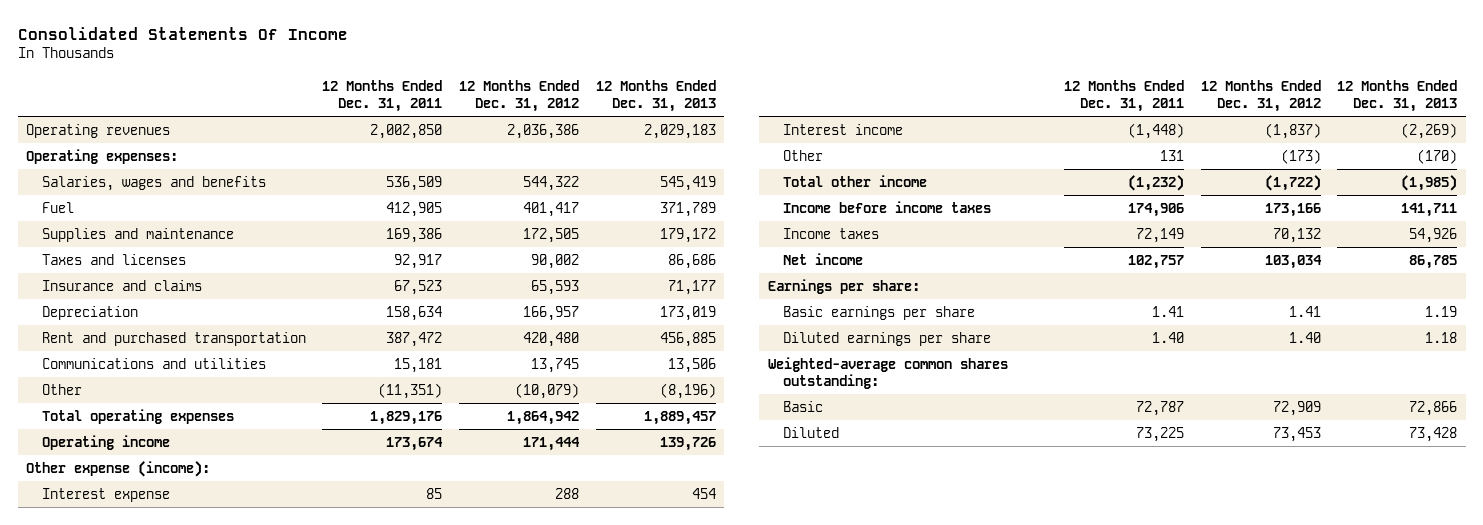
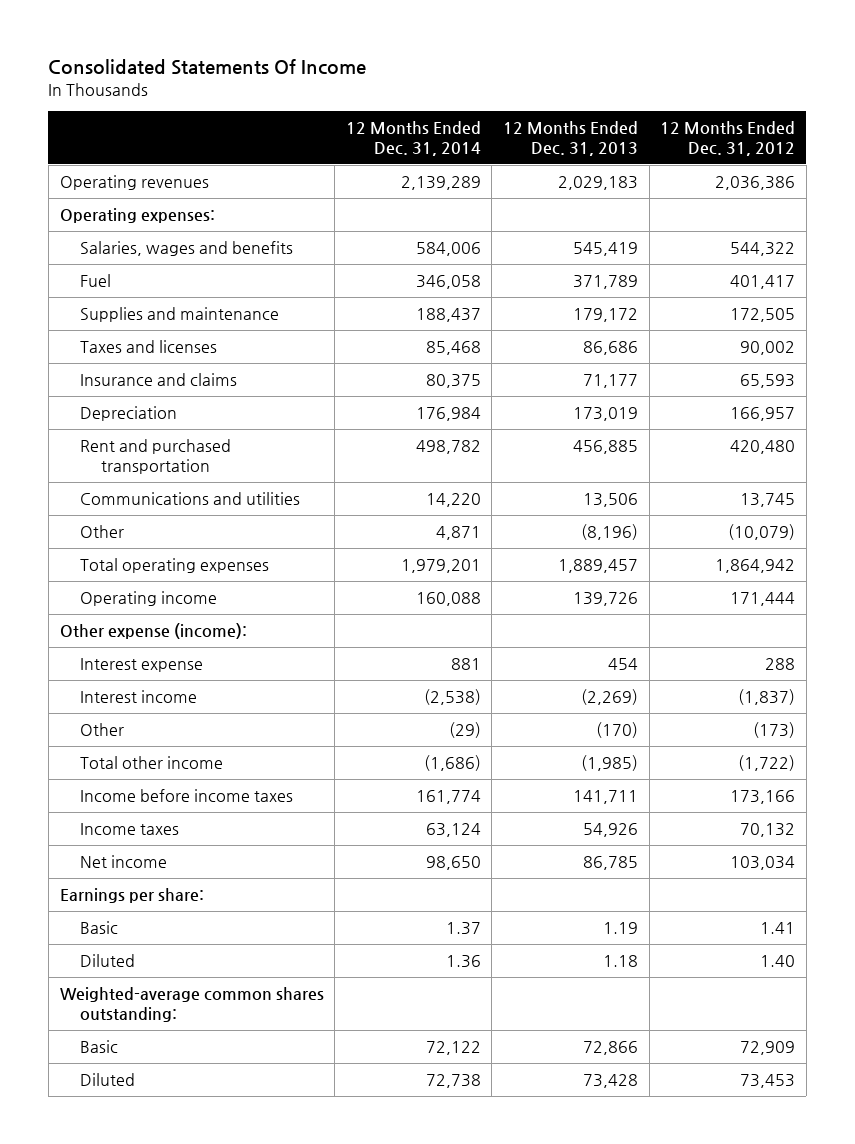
- | 12 Months Ended Dec. 31, 2011 | 12 Months Ended Dec. 31, 2012 | 12 Months Ended Dec. 31, 2013
+ | 12 Months Ended Dec. 31, 2014 | 12 Months Ended Dec. 31, 2013 | 12 Months Ended Dec. 31, 2012
- Basic earnings per share | 1.41 | 1.41 | 1.19
- Diluted earnings per share | 1.40 | 1.40 | 1.18
+ Basic | 1.37 | 1.19 | 1.41
+ Diluted | 1.36 | 1.18 | 1.40

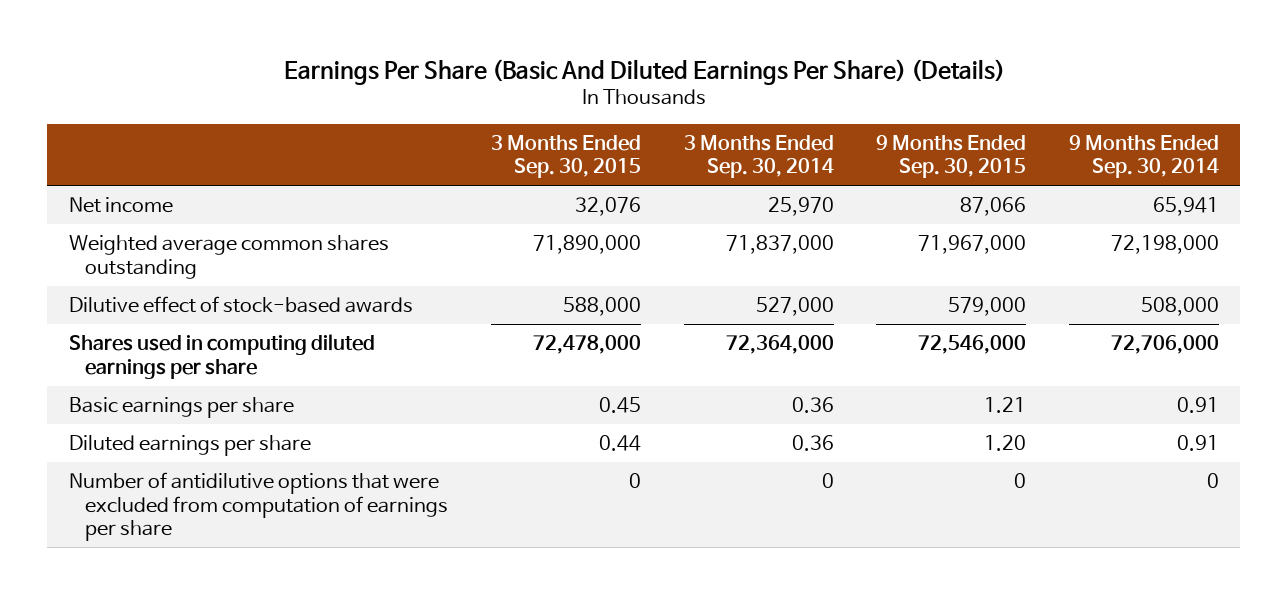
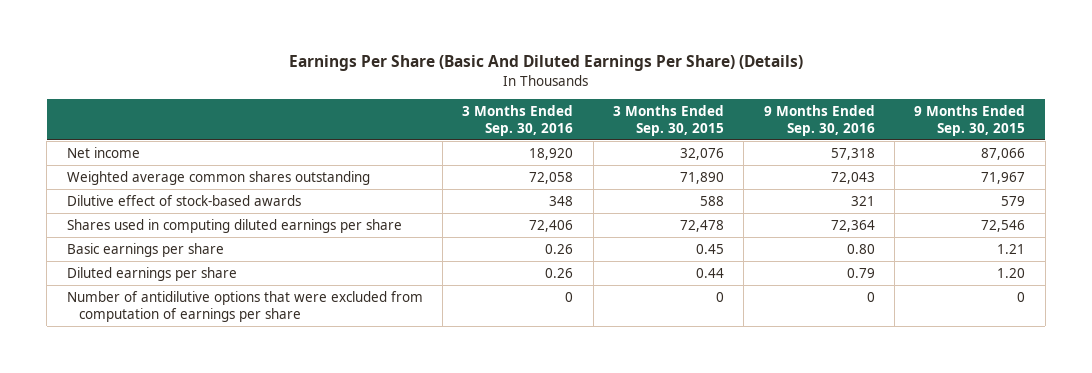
- | 3 Months Ended Sep. 30, 2015 | 3 Months Ended Sep. 30, 2014 | 9 Months Ended Sep. 30, 2015 | 9 Months Ended Sep. 30, 2014
+ | 3 Months Ended Sep. 30, 2016 | 3 Months Ended Sep. 30, 2015 | 9 Months Ended Sep. 30, 2016 | 9 Months Ended Sep. 30, 2015
- Weighted average common shares outstanding | 71,890,000 | 71,837,000 | 71,967,000 | 72,198,000
- Dilutive effect of stock-based awards | 588,000 | 527,000 | 579,000 | 508,000
- Shares used in computing diluted earnings per share | 72,478,000 | 72,364,000 | 72,546,000 | 72,706,000
+ Weighted average common shares outstanding | 72,058 | 71,890 | 72,043 | 71,967
+ Dilutive effect of stock-based awards | 348 | 588 | 321 | 579
+ Shares used in computing diluted earnings per share | 72,406 | 72,478 | 72,364 | 72,546

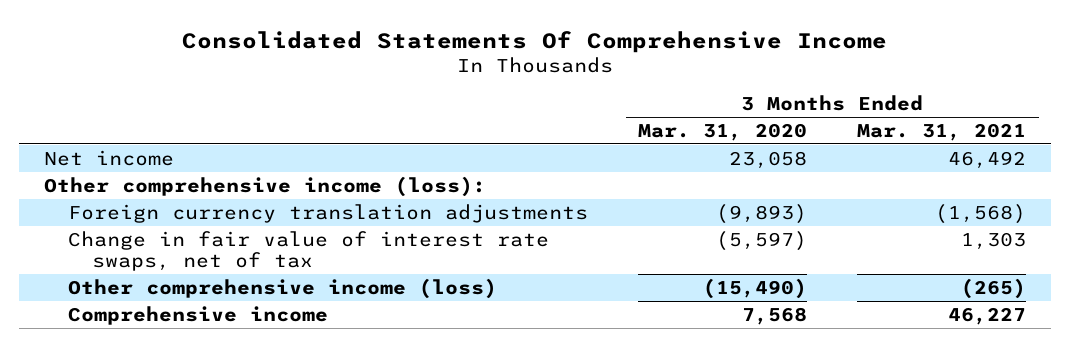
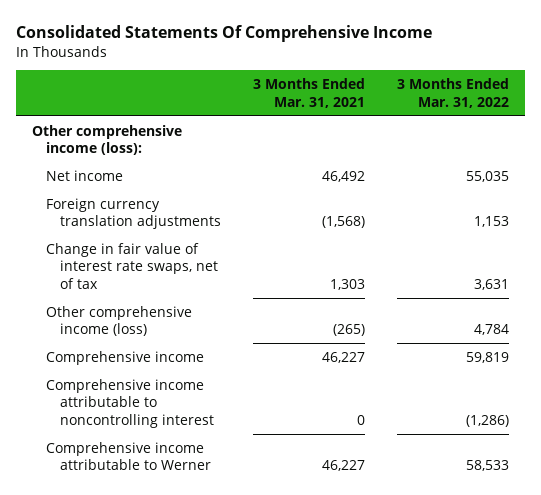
- | 3 Months Ended Mar. 31, 2020 | 3 Months Ended Mar. 31, 2021
+ | 3 Months Ended Mar. 31, 2021 | 3 Months Ended Mar. 31, 2022
moved down: Net income | 46,492 | 55,035
+ Comprehensive income attributable to noncontrolling interest | 0 | (1,286)
+ Comprehensive income attributable to Werner | 46,227 | 58,533

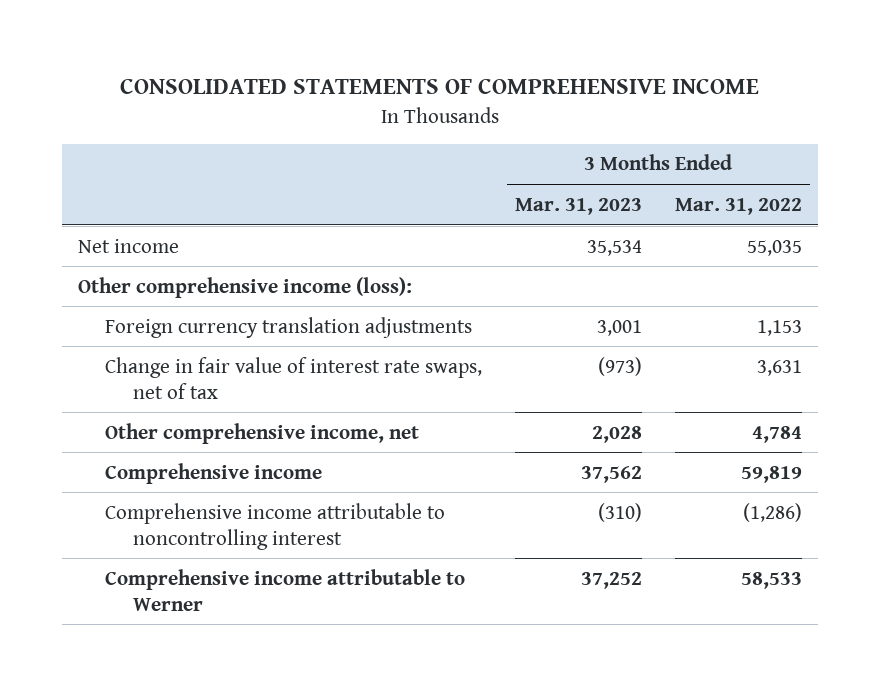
- Consolidated Statements Of Comprehensive Income
+ CONSOLIDATED STATEMENTS OF COMPREHENSIVE INCOME
- | 3 Months Ended Mar. 31, 2021 | 3 Months Ended Mar. 31, 2022
+ | 3 Months Ended Mar. 31, 2023 | 3 Months Ended Mar. 31, 2022
moved down: Other comprehensive income (loss):
- Other comprehensive income (loss) | (265) | 4,784
+ Other comprehensive income, net | 2,028 | 4,784

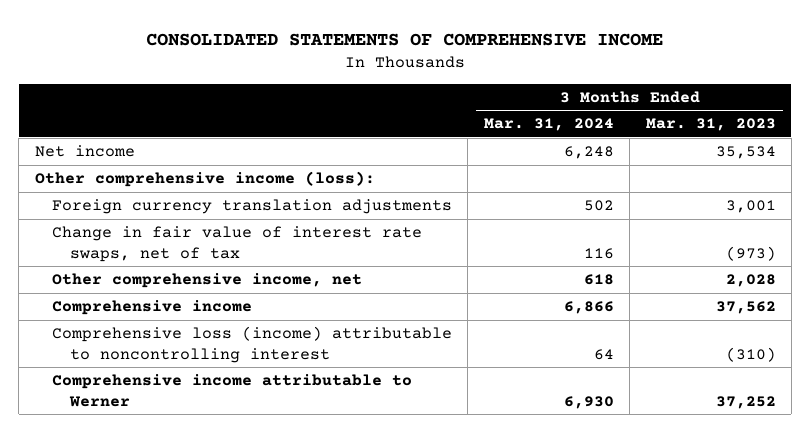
- | 3 Months Ended Mar. 31, 2023 | 3 Months Ended Mar. 31, 2022
+ | 3 Months Ended Mar. 31, 2024 | 3 Months Ended Mar. 31, 2023
- Comprehensive income attributable to noncontrolling interest | (310) | (1,286)
+ Comprehensive loss (income) attributable to noncontrolling interest | 64 | (310)

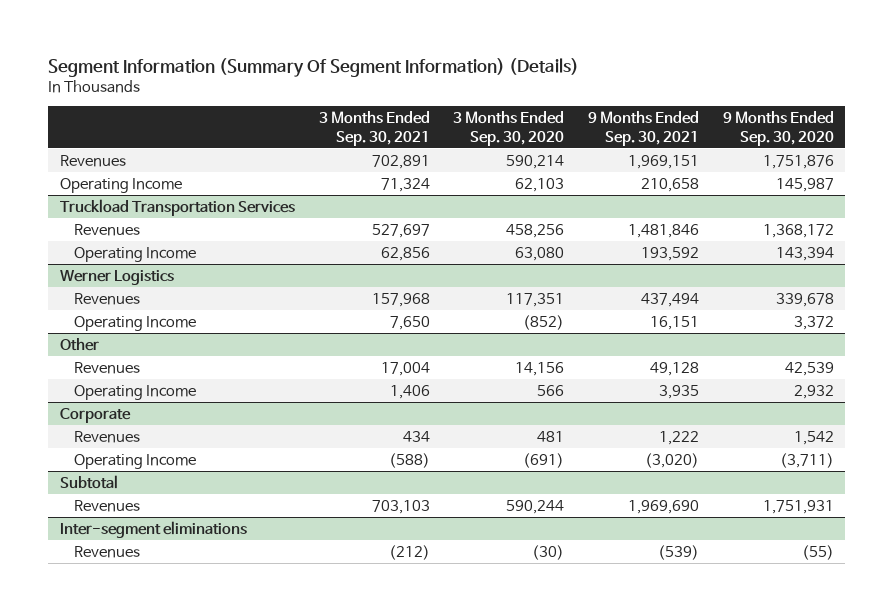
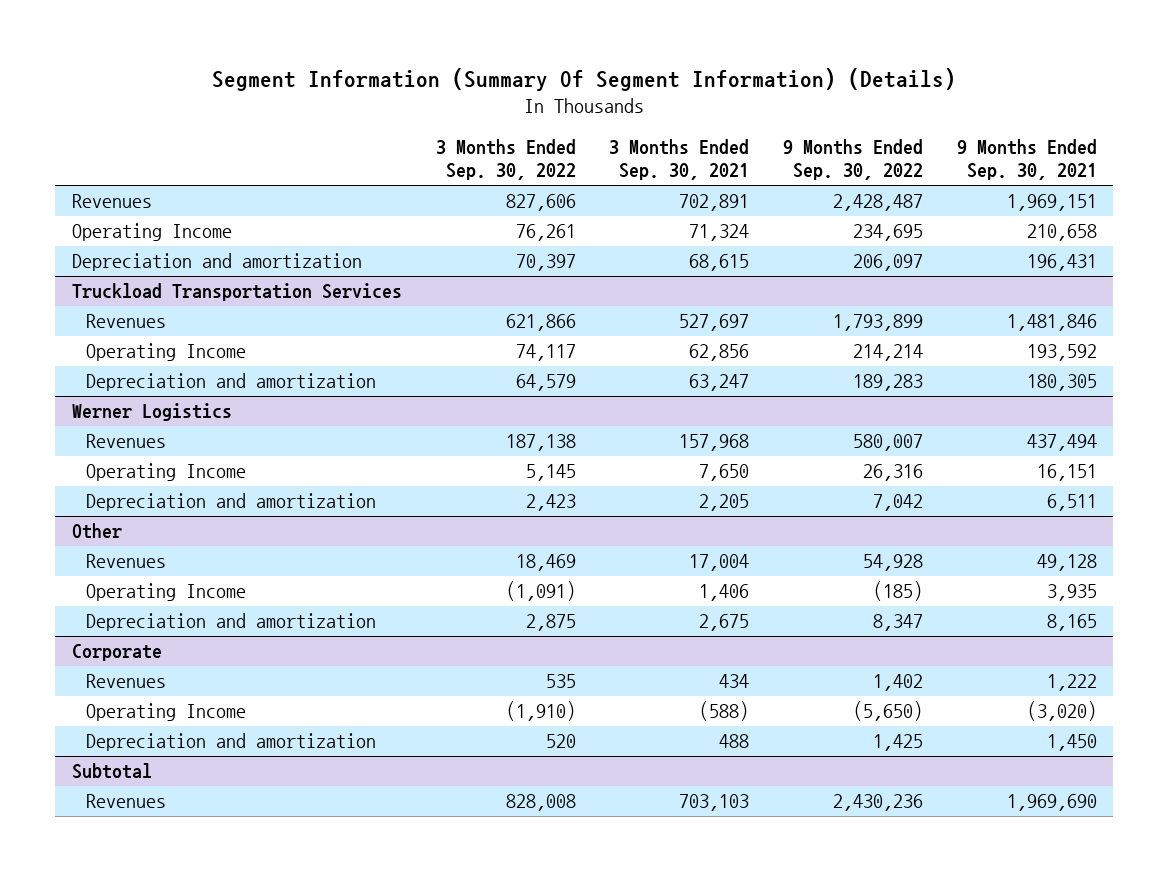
- | 3 Months Ended Sep. 30, 2021 | 3 Months Ended Sep. 30, 2020 | 9 Months Ended Sep. 30, 2021 | 9 Months Ended Sep. 30, 2020
+ | 3 Months Ended Sep. 30, 2022 | 3 Months Ended Sep. 30, 2021 | 9 Months Ended Sep. 30, 2022 | 9 Months Ended Sep. 30, 2021
+ Depreciation and amortization | 70,397 | 68,615 | 206,097 | 196,431
@ Truckload Transportation Services
+ Depreciation and amortization | 64,579 | 63,247 | 189,283 | 180,305
@ Werner Logistics
+ Depreciation and amortization | 2,423 | 2,205 | 7,042 | 6,511
@ Other
+ Depreciation and amortization | 2,875 | 2,675 | 8,347 | 8,165
@ Corporate
+ Depreciation and amortization | 520 | 488 | 1,425 | 1,450
- Inter-segment eliminations
- Revenues | (212) | (30) | (539) | (55)

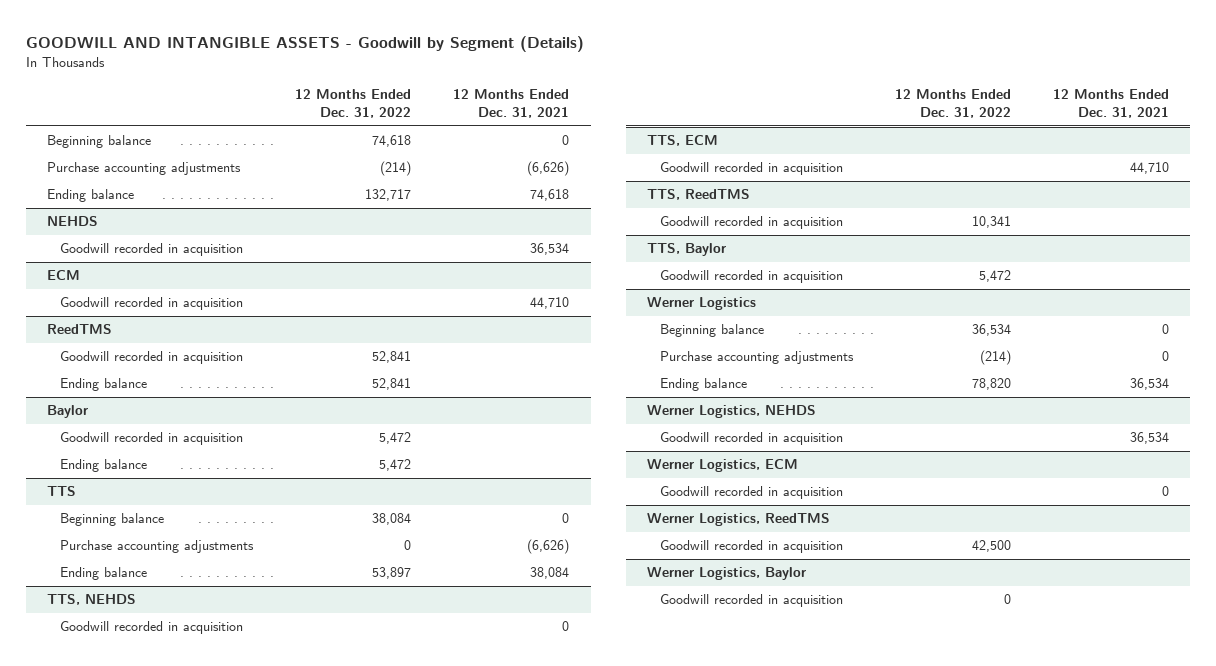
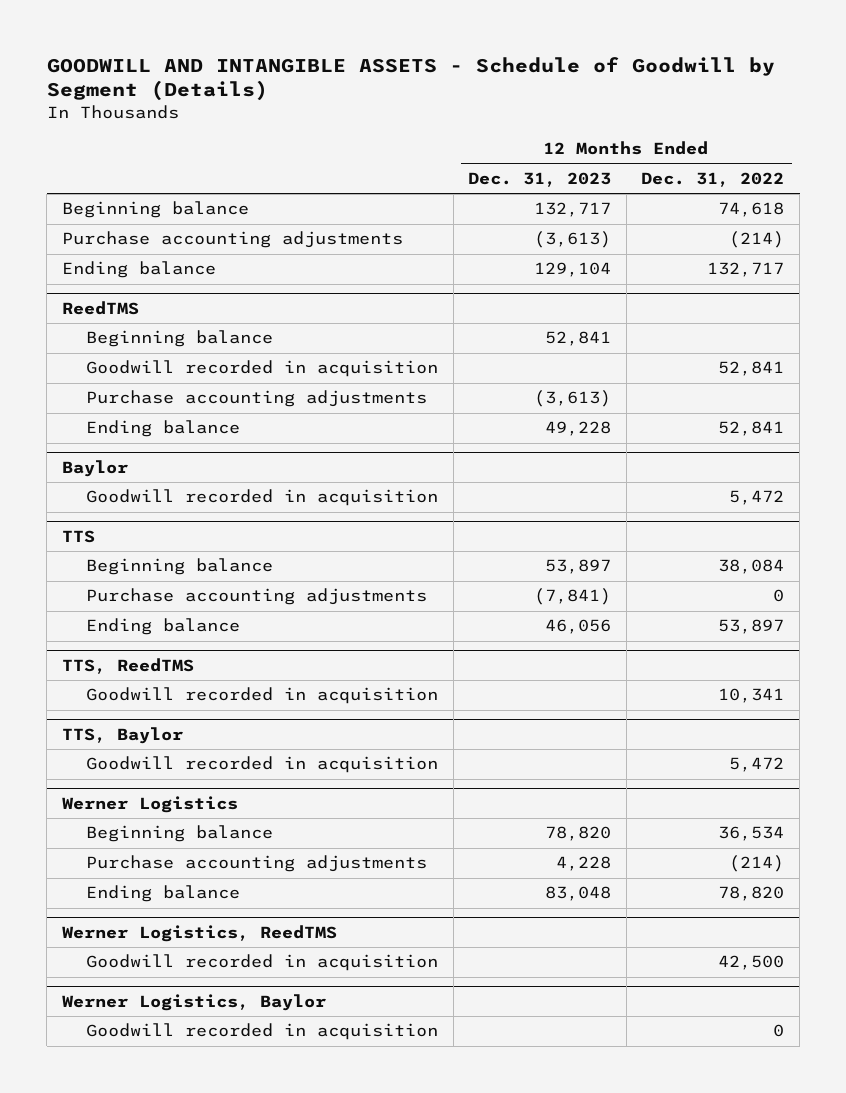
- GOODWILL AND INTANGIBLE ASSETS - Goodwill by Segment (Details)
+ GOODWILL AND INTANGIBLE ASSETS - Schedule of Goodwill by Segment (Details)
- | 12 Months Ended Dec. 31, 2022 | 12 Months Ended Dec. 31, 2021
+ | 12 Months Ended Dec. 31, 2023 | 12 Months Ended Dec. 31, 2022
- NEHDS
- Goodwill recorded in acquisition | | 36,534
- ECM
- Goodwill recorded in acquisition | | 44,710
@ ReedTMS
+ Beginning balance | 52,841 |
+ Purchase accounting adjustments | (3,613) |
@ Baylor
- Ending balance | 5,472 |
- TTS, NEHDS
- Goodwill recorded in acquisition | | 0
- TTS, ECM
- Goodwill recorded in acquisition | | 44,710
- Werner Logistics, NEHDS
- Goodwill recorded in acquisition | | 36,534
- Werner Logistics, ECM
- Goodwill recorded in acquisition | | 0

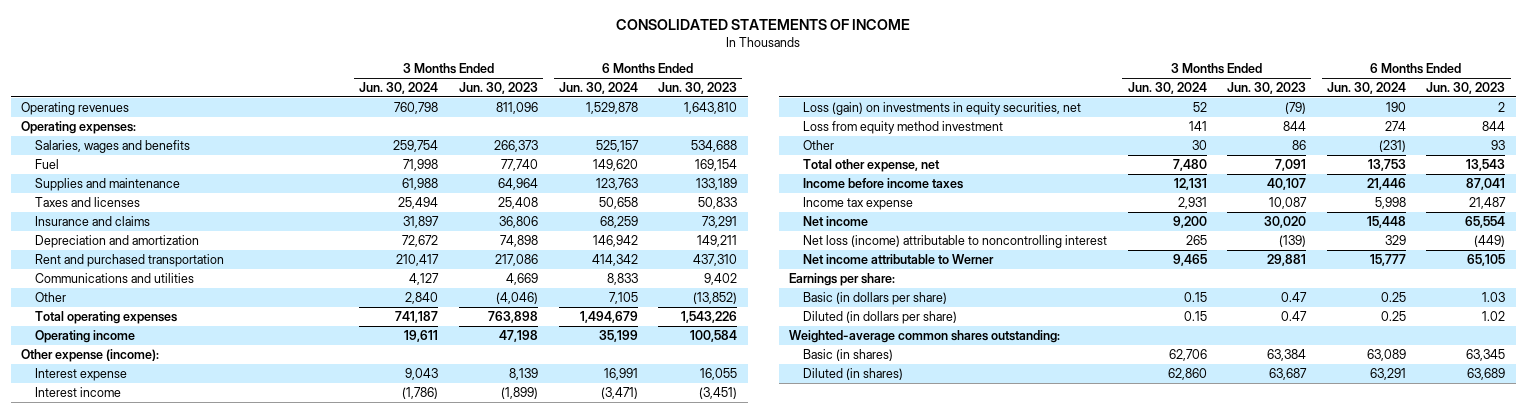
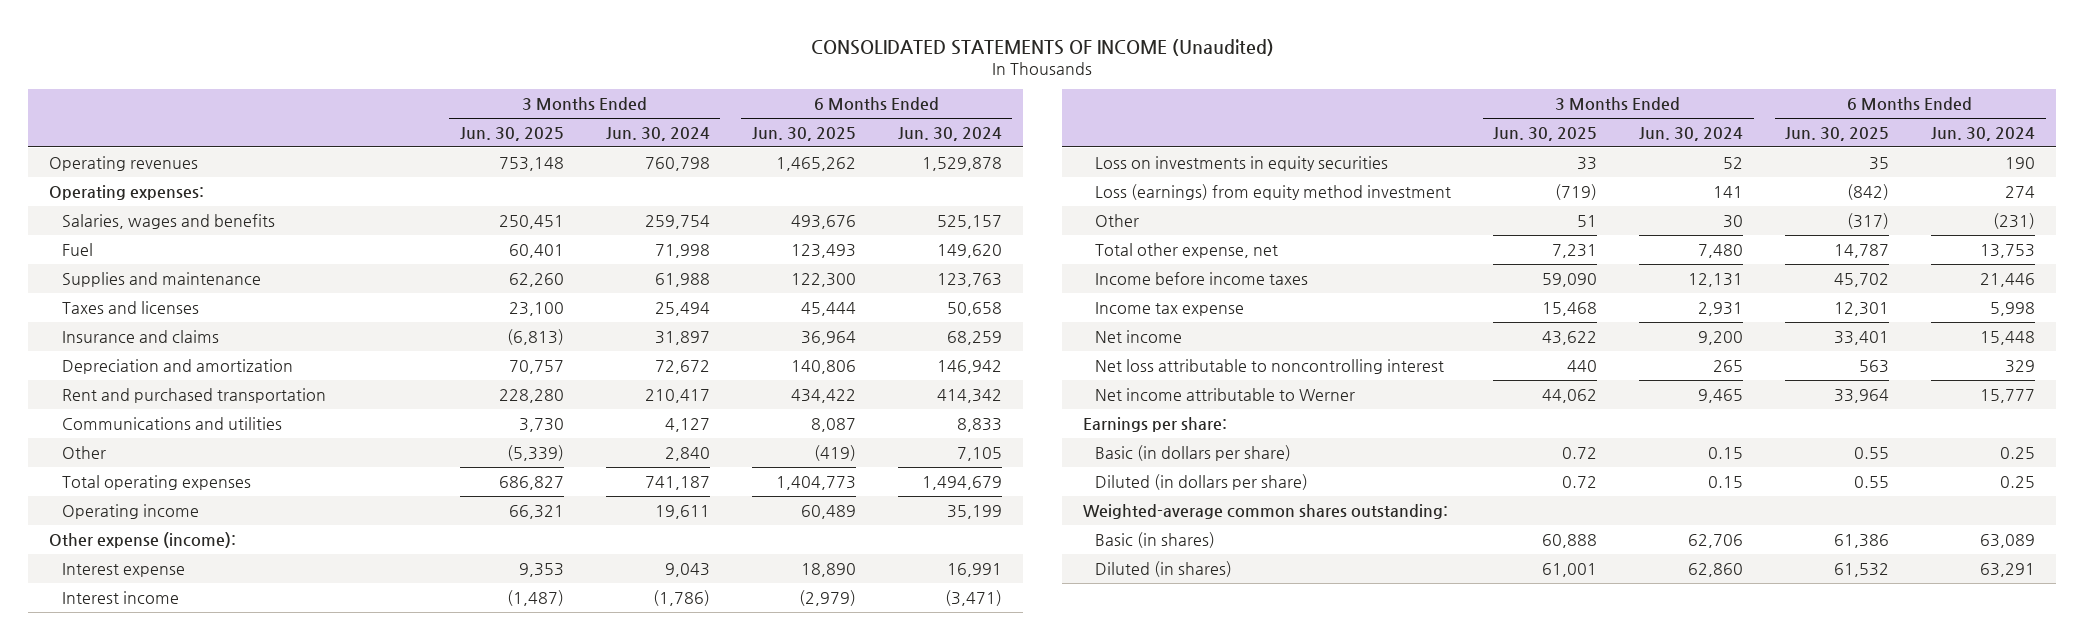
- CONSOLIDATED STATEMENTS OF INCOME
+ CONSOLIDATED STATEMENTS OF INCOME (Unaudited)
- | 3 Months Ended Jun. 30, 2024 | 3 Months Ended Jun. 30, 2023 | 6 Months Ended Jun. 30, 2024 | 6 Months Ended Jun. 30, 2023
+ | 3 Months Ended Jun. 30, 2025 | 3 Months Ended Jun. 30, 2024 | 6 Months Ended Jun. 30, 2025 | 6 Months Ended Jun. 30, 2024
- Loss (gain) on investments in equity securities, net | 52 | (79) | 190 | 2
- Loss from equity method investment | 141 | 844 | 274 | 844
+ Loss on investments in equity securities | 33 | 52 | 35 | 190
+ Loss (earnings) from equity method investment | (719) | 141 | (842) | 274
- Net loss (income) attributable to noncontrolling interest | 265 | (139) | 329 | (449)
+ Net loss attributable to noncontrolling interest | 440 | 265 | 563 | 329

